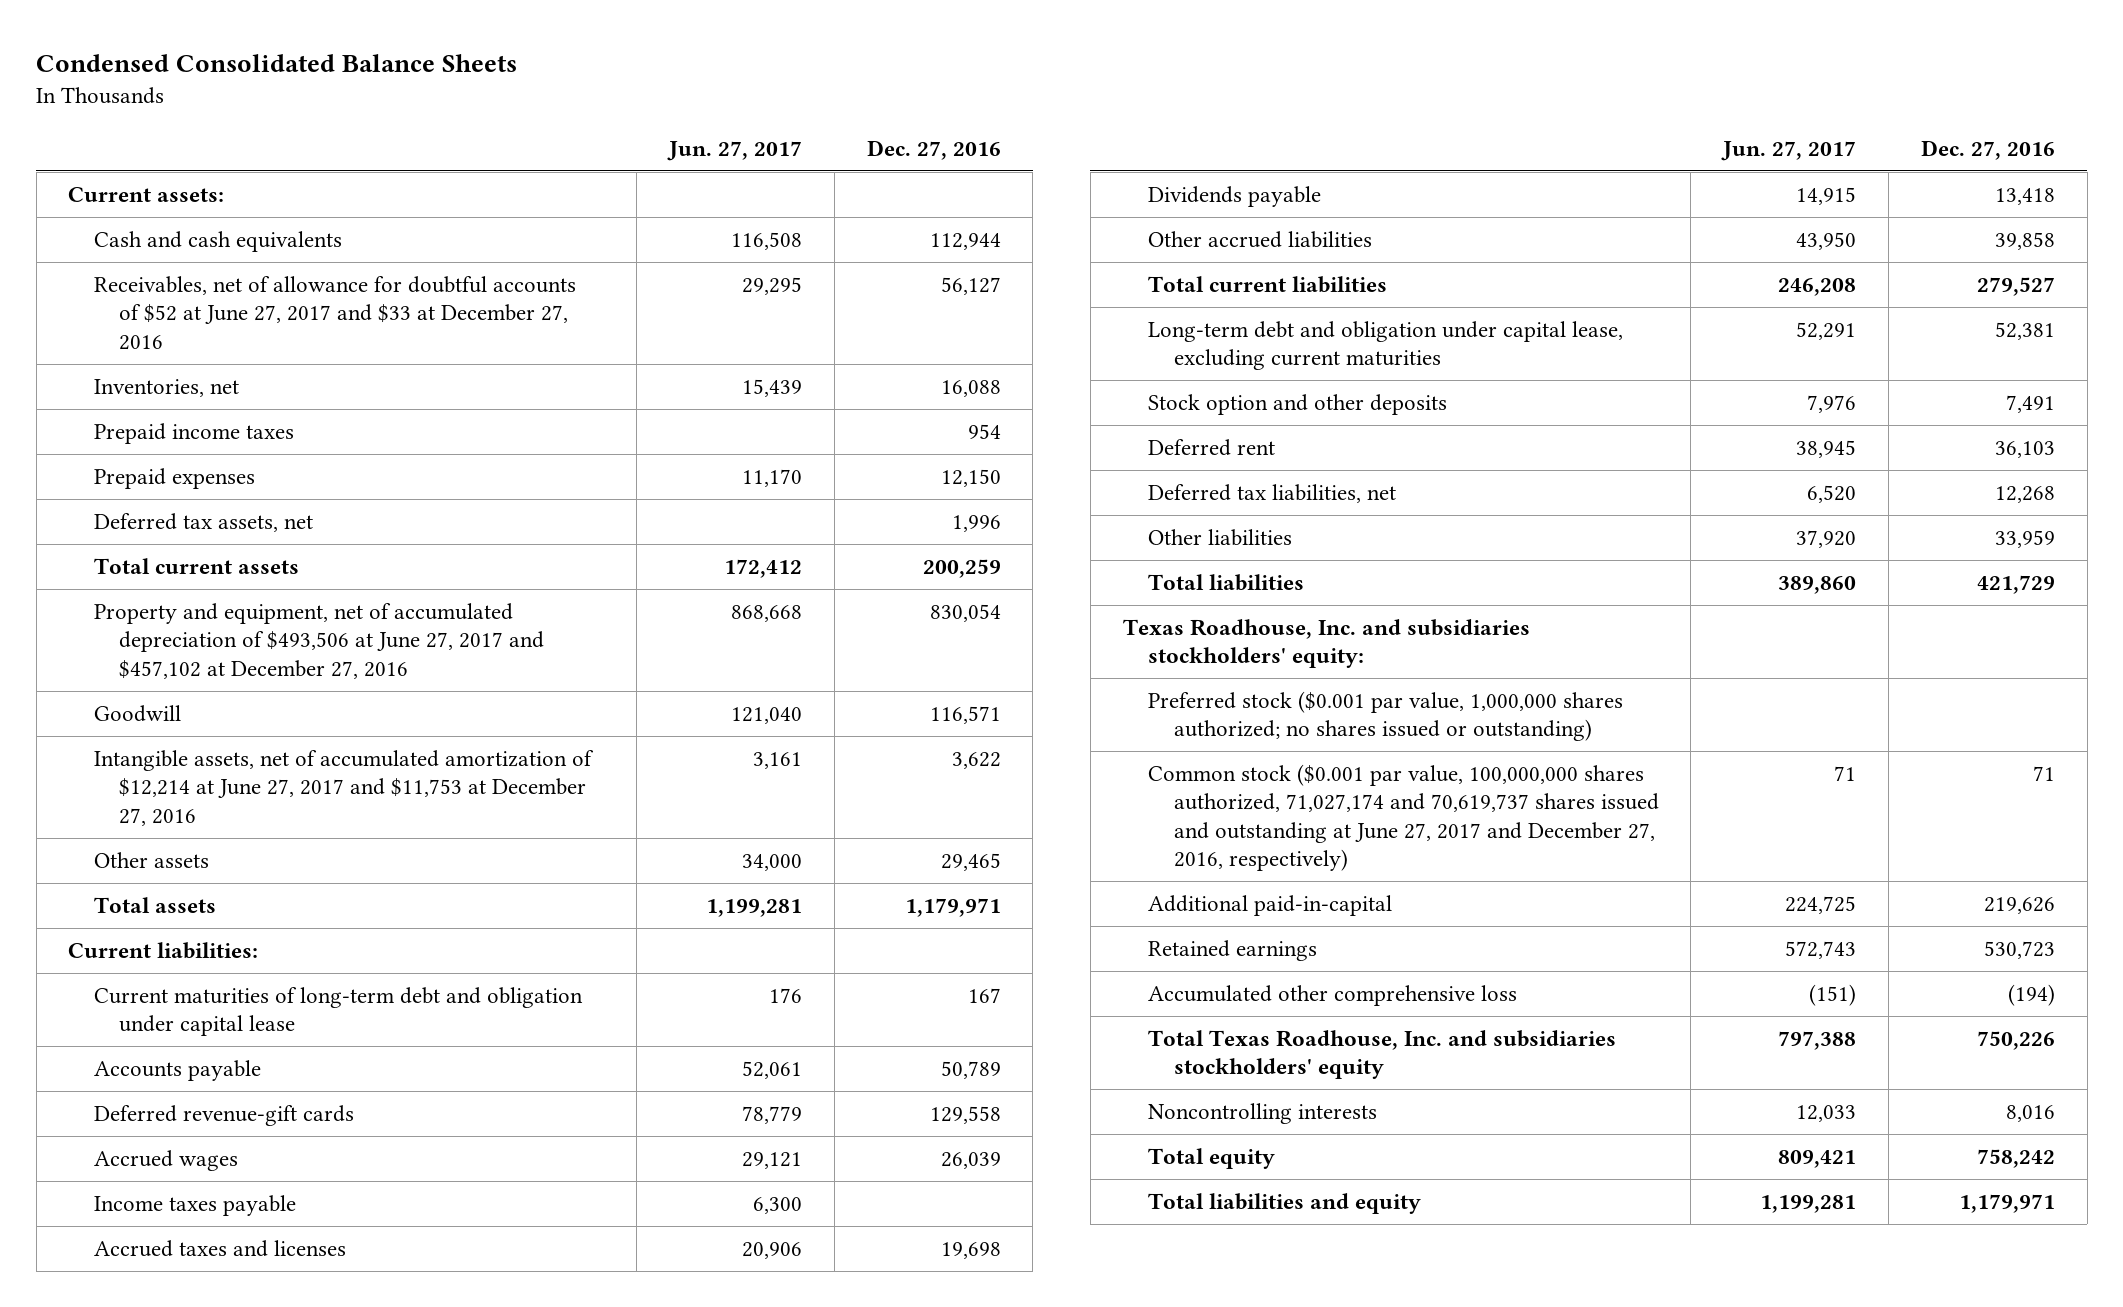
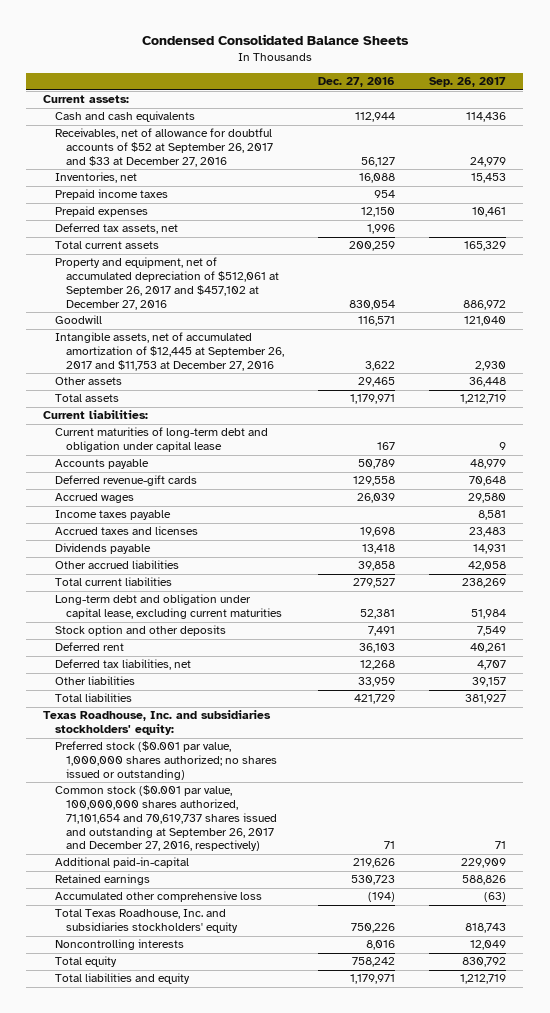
- | Jun. 27, 2017 | Dec. 27, 2016
+ | Dec. 27, 2016 | Sep. 26, 2017
- Receivables, net of allowance for doubtful accounts of $52 at June 27, 2017 and $33 at December 27, 2016 | 29,295 | 56,127
+ Receivables, net of allowance for doubtful accounts of $52 at September 26, 2017 and $33 at December 27, 2016 | 56,127 | 24,979
- Property and equipment, net of accumulated depreciation of $493,506 at June 27, 2017 and $457,102 at December 27, 2016 | 868,668 | 830,054
+ Property and equipment, net of accumulated depreciation of $512,061 at September 26, 2017 and $457,102 at December 27, 2016 | 830,054 | 886,972
- Intangible assets, net of accumulated amortization of $12,214 at June 27, 2017 and $11,753 at December 27, 2016 | 3,161 | 3,622
+ Intangible assets, net of accumulated amortization of $12,445 at September 26, 2017 and $11,753 at December 27, 2016 | 3,622 | 2,930
- Common stock ($0.001 par value, 100,000,000 shares authorized, 71,027,174 and 70,619,737 shares issued and outstanding at June 27, 2017 and December 27, 2016, respectively) | 71 | 71
+ Common stock ($0.001 par value, 100,000,000 shares authorized, 71,101,654 and 70,619,737 shares issued and outstanding at September 26, 2017 and December 27, 2016, respectively) | 71 | 71

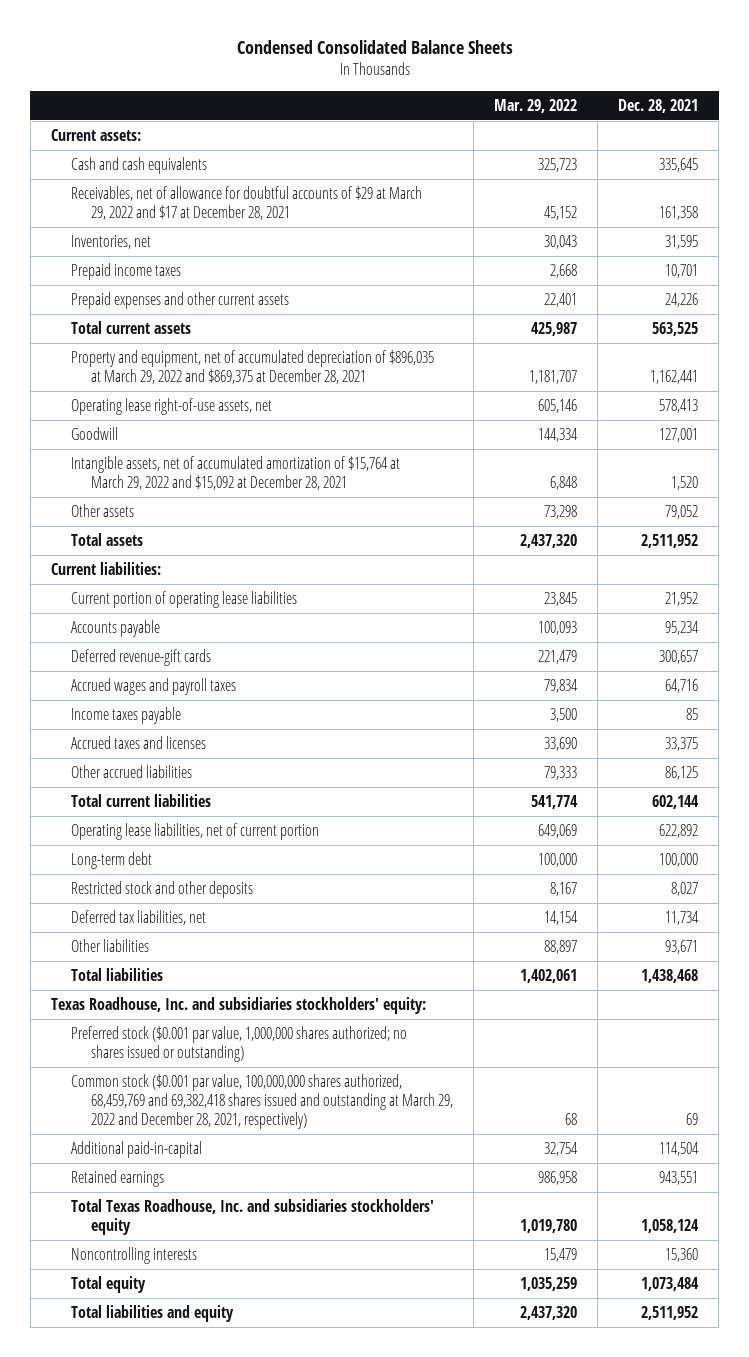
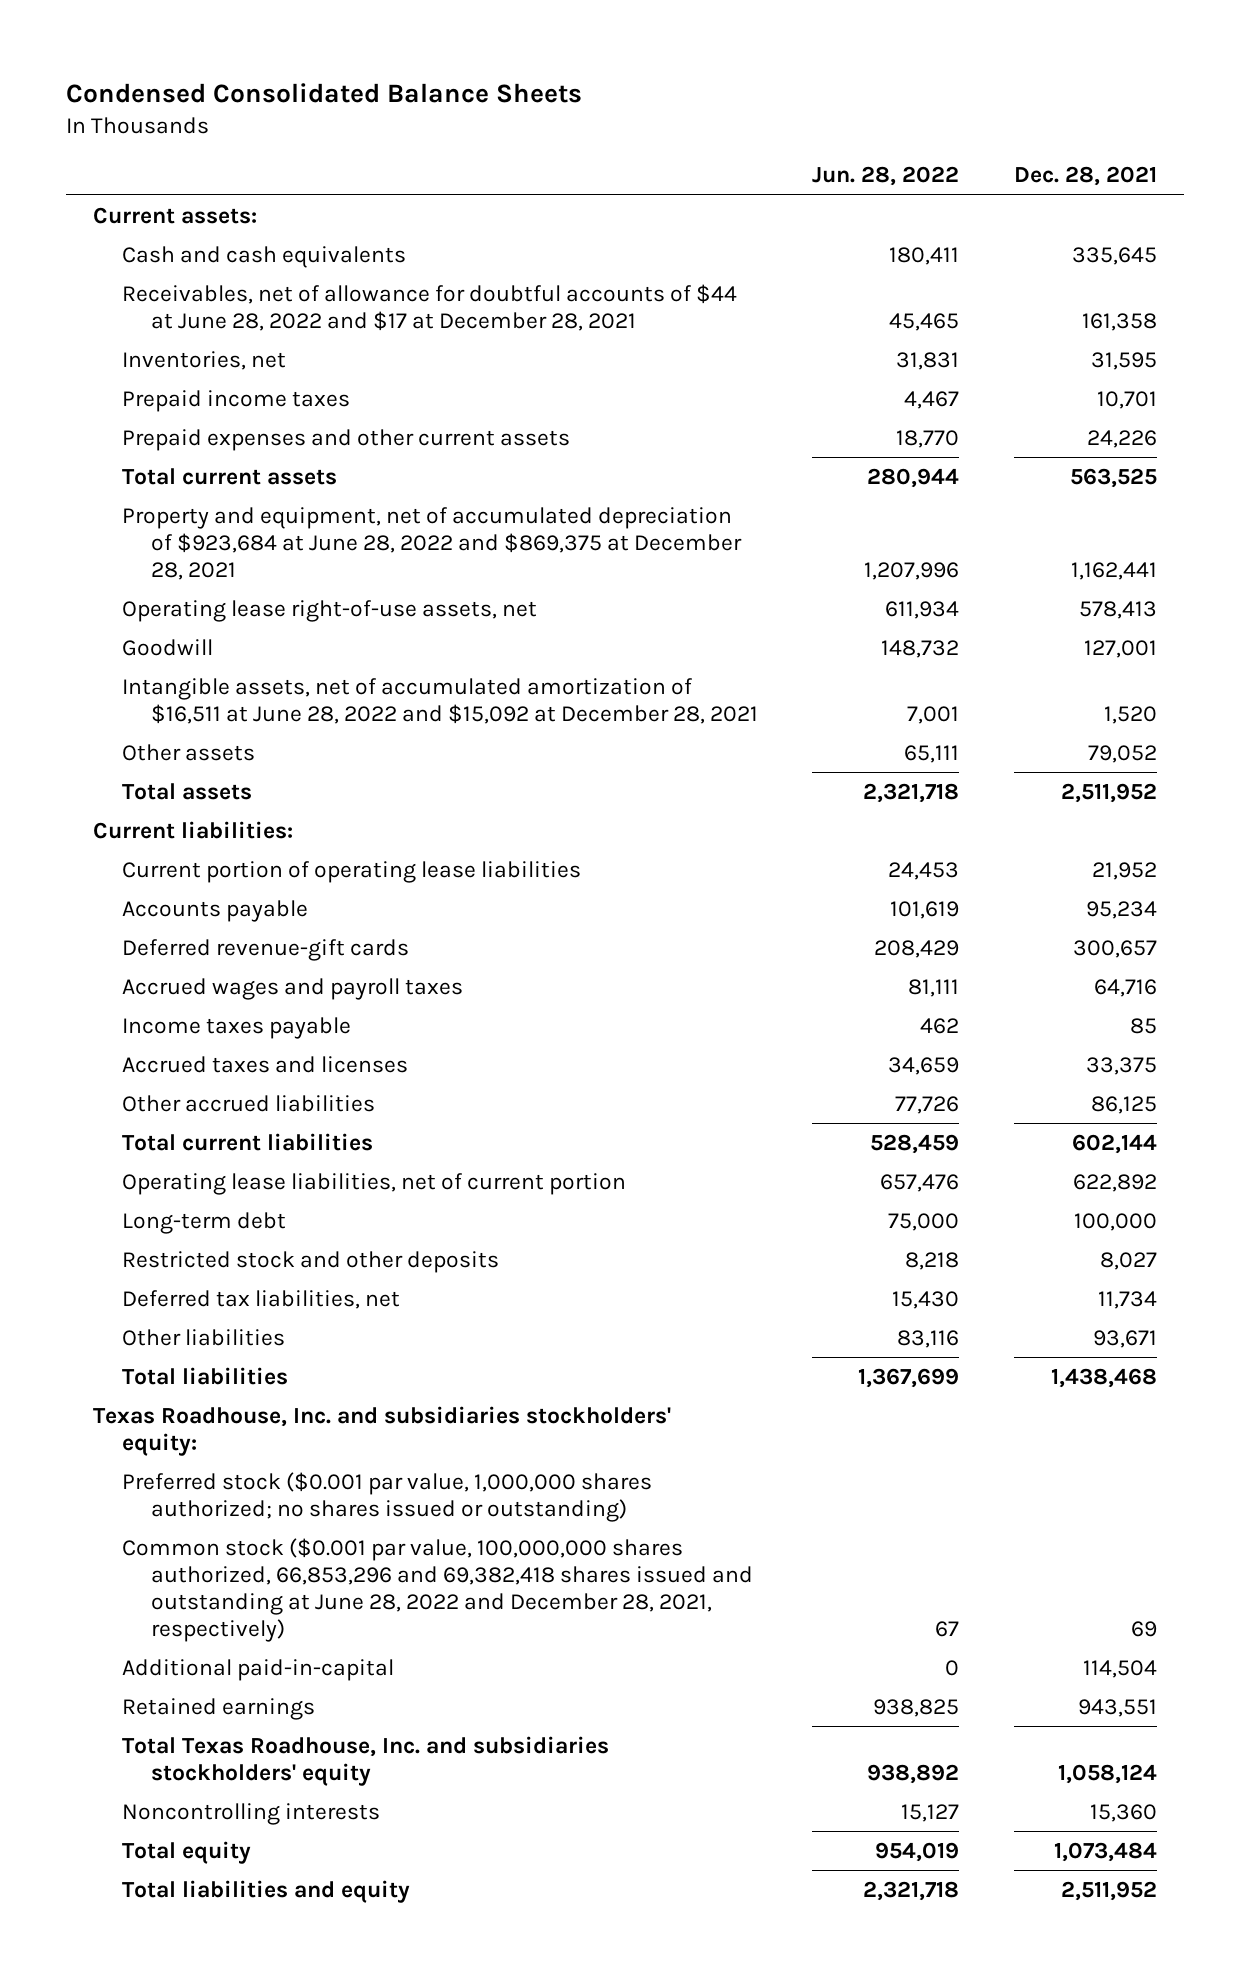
- | Mar. 29, 2022 | Dec. 28, 2021
+ | Jun. 28, 2022 | Dec. 28, 2021
- Receivables, net of allowance for doubtful accounts of $29 at March 29, 2022 and $17 at December 28, 2021 | 45,152 | 161,358
+ Receivables, net of allowance for doubtful accounts of $44 at June 28, 2022 and $17 at December 28, 2021 | 45,465 | 161,358
- Property and equipment, net of accumulated depreciation of $896,035 at March 29, 2022 and $869,375 at December 28, 2021 | 1,181,707 | 1,162,441
+ Property and equipment, net of accumulated depreciation of $923,684 at June 28, 2022 and $869,375 at December 28, 2021 | 1,207,996 | 1,162,441
- Intangible assets, net of accumulated amortization of $15,764 at March 29, 2022 and $15,092 at December 28, 2021 | 6,848 | 1,520
+ Intangible assets, net of accumulated amortization of $16,511 at June 28, 2022 and $15,092 at December 28, 2021 | 7,001 | 1,520
- Common stock ($0.001 par value, 100,000,000 shares authorized, 68,459,769 and 69,382,418 shares issued and outstanding at March 29, 2022 and December 28, 2021, respectively) | 68 | 69
+ Common stock ($0.001 par value, 100,000,000 shares authorized, 66,853,296 and 69,382,418 shares issued and outstanding at June 28, 2022 and December 28, 2021, respectively) | 67 | 69

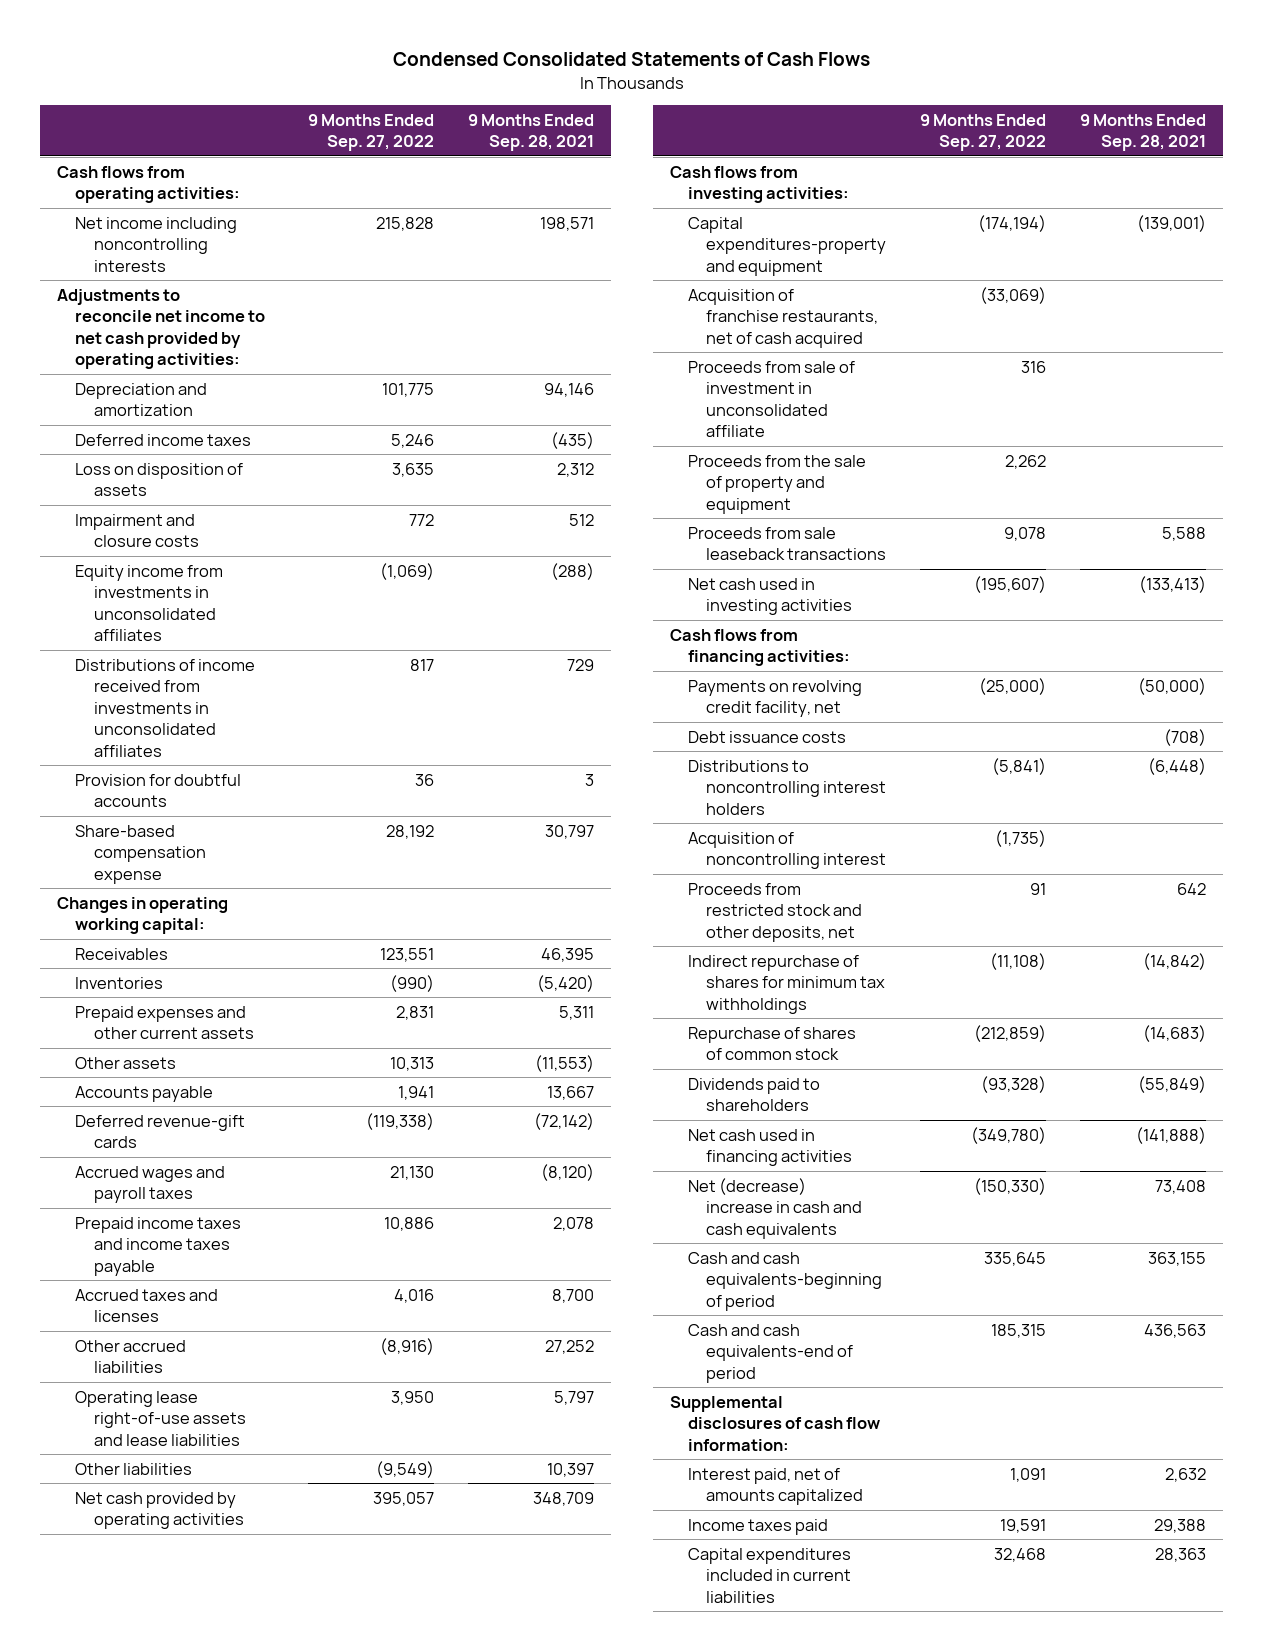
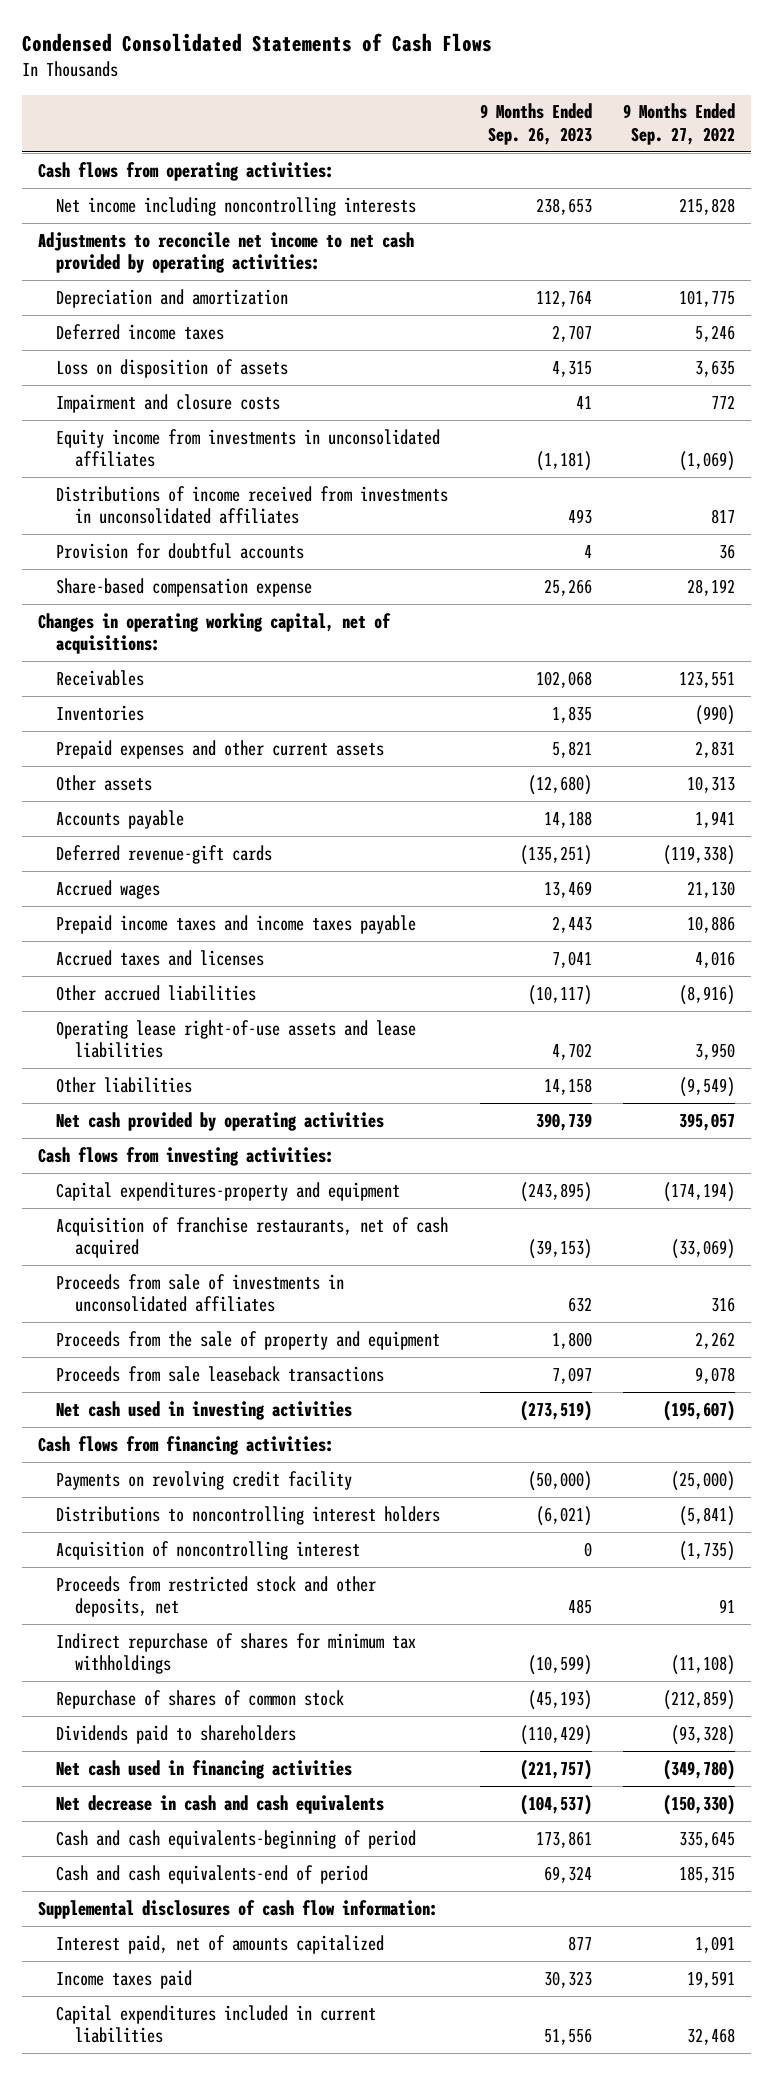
- | 9 Months Ended Sep. 27, 2022 | 9 Months Ended Sep. 28, 2021
+ | 9 Months Ended Sep. 26, 2023 | 9 Months Ended Sep. 27, 2022
- Changes in operating working capital:
+ Changes in operating working capital, net of acquisitions:
- Accrued wages and payroll taxes | 21,130 | (8,120)
+ Accrued wages | 13,469 | 21,130
- Proceeds from sale of investment in unconsolidated affiliate | 316 |
+ Proceeds from sale of investments in unconsolidated affiliates | 632 | 316
- Payments on revolving credit facility, net | (25,000) | (50,000)
- Debt issuance costs | | (708)
+ Payments on revolving credit facility | (50,000) | (25,000)
- Net (decrease) increase in cash and cash equivalents | (150,330) | 73,408
+ Net decrease in cash and cash equivalents | (104,537) | (150,330)

